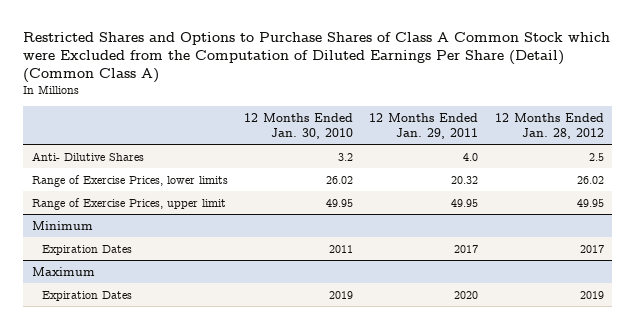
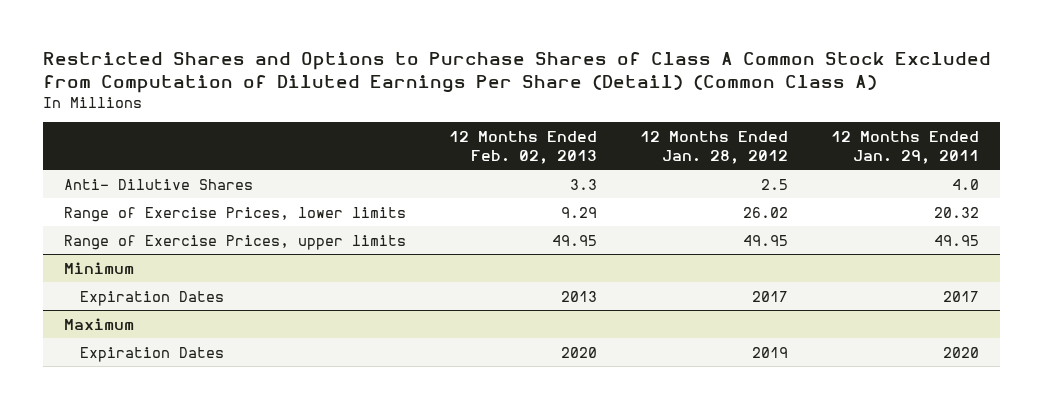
- Restricted Shares and Options to Purchase Shares of Class A Common Stock which were Excluded from the Computation of Diluted Earnings Per Share (Detail) (Common Class A)
+ Restricted Shares and Options to Purchase Shares of Class A Common Stock Excluded from Computation of Diluted Earnings Per Share (Detail) (Common Class A)
- | 12 Months Ended Jan. 30, 2010 | 12 Months Ended Jan. 29, 2011 | 12 Months Ended Jan. 28, 2012
+ | 12 Months Ended Feb. 02, 2013 | 12 Months Ended Jan. 28, 2012 | 12 Months Ended Jan. 29, 2011
- Range of Exercise Prices, upper limit | 49.95 | 49.95 | 49.95
+ Range of Exercise Prices, upper limits | 49.95 | 49.95 | 49.95

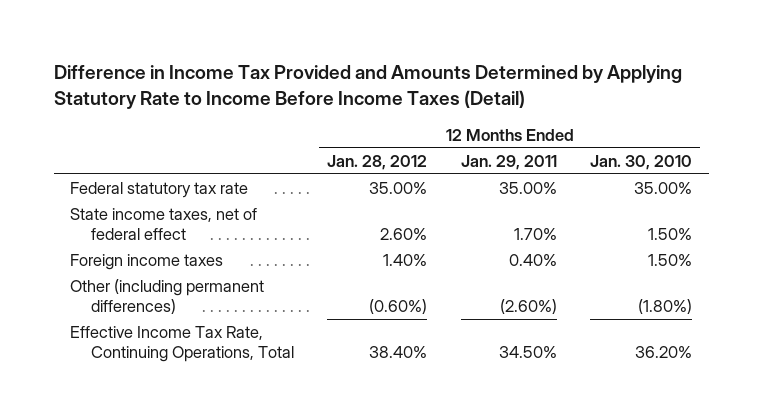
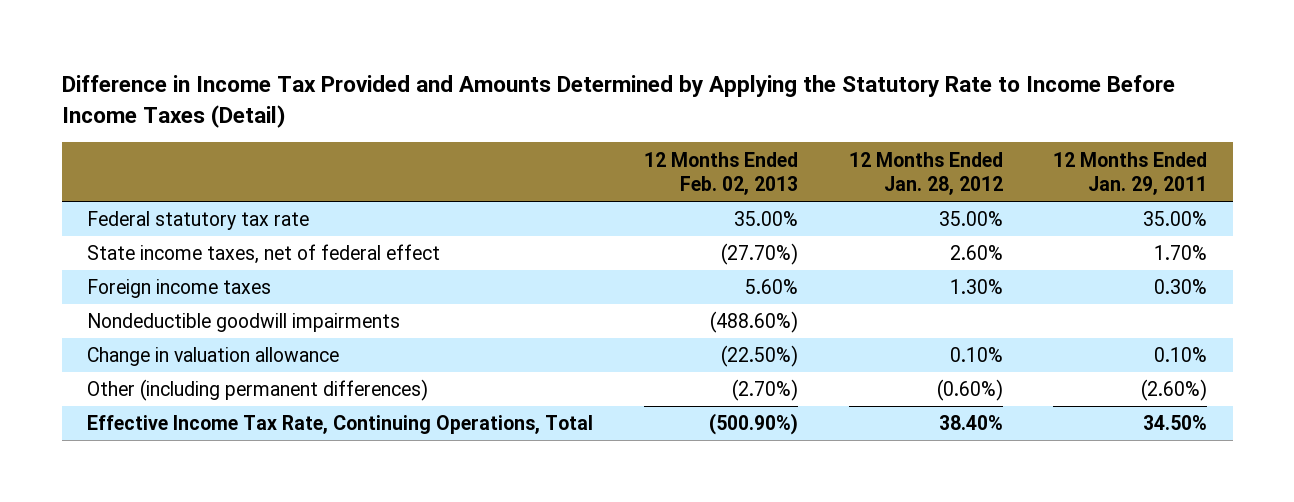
- Difference in Income Tax Provided and Amounts Determined by Applying Statutory Rate to Income Before Income Taxes (Detail)
+ Difference in Income Tax Provided and Amounts Determined by Applying the Statutory Rate to Income Before Income Taxes (Detail)
- | 12 Months Ended Jan. 28, 2012 | 12 Months Ended Jan. 29, 2011 | 12 Months Ended Jan. 30, 2010
+ | 12 Months Ended Feb. 02, 2013 | 12 Months Ended Jan. 28, 2012 | 12 Months Ended Jan. 29, 2011
- Foreign income taxes | 1.40% | 0.40% | 1.50%
+ Foreign income taxes | 5.60% | 1.30% | 0.30%
+ Nondeductible goodwill impairments | (488.60%) | |
+ Change in valuation allowance | (22.50%) | 0.10% | 0.10%

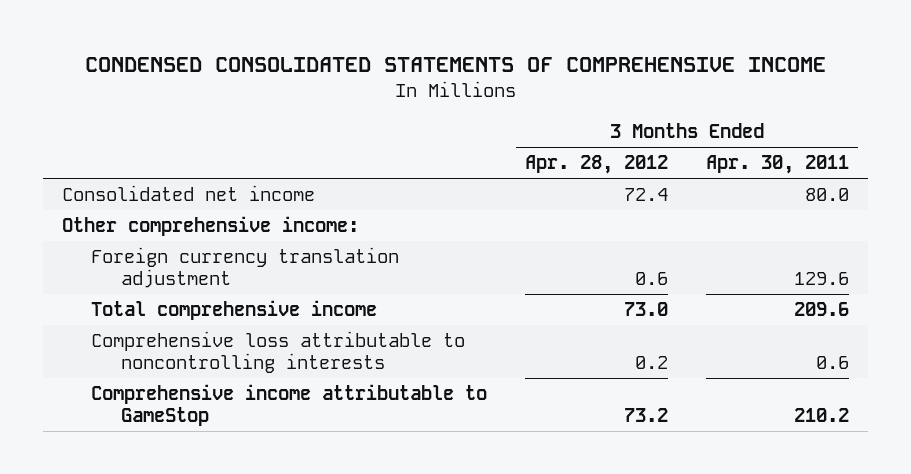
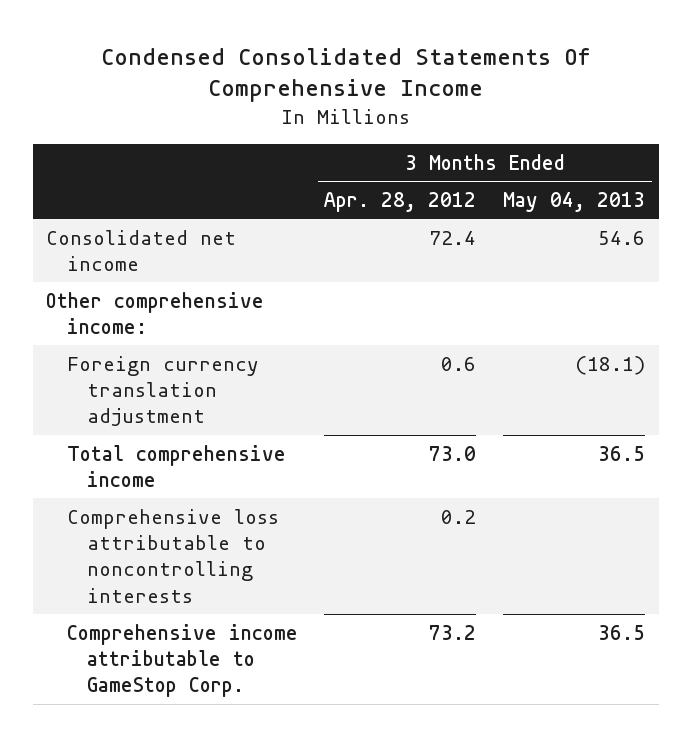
- CONDENSED CONSOLIDATED STATEMENTS OF COMPREHENSIVE INCOME
+ Condensed Consolidated Statements Of Comprehensive Income
- | 3 Months Ended Apr. 28, 2012 | 3 Months Ended Apr. 30, 2011
+ | 3 Months Ended Apr. 28, 2012 | 3 Months Ended May 04, 2013
- Comprehensive income attributable to GameStop | 73.2 | 210.2
+ Comprehensive income attributable to GameStop Corp. | 73.2 | 36.5

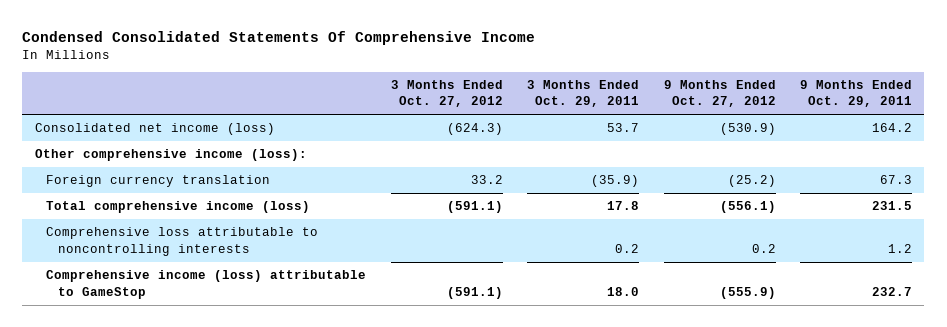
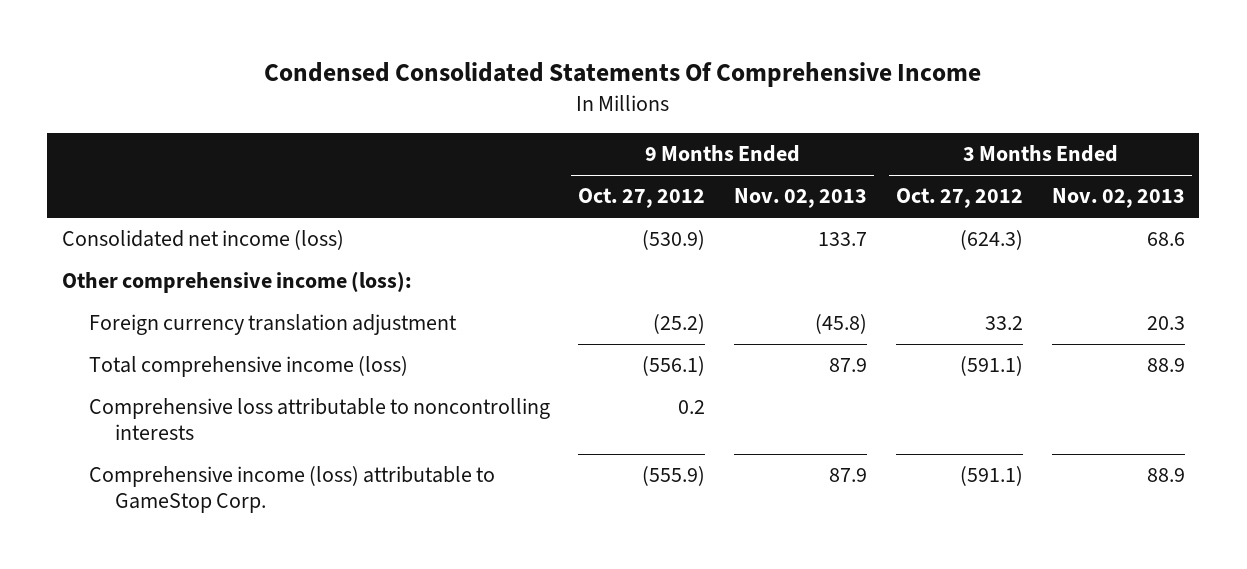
- | 3 Months Ended Oct. 27, 2012 | 3 Months Ended Oct. 29, 2011 | 9 Months Ended Oct. 27, 2012 | 9 Months Ended Oct. 29, 2011
+ | 9 Months Ended Oct. 27, 2012 | 9 Months Ended Nov. 02, 2013 | 3 Months Ended Oct. 27, 2012 | 3 Months Ended Nov. 02, 2013
- Foreign currency translation | 33.2 | (35.9) | (25.2) | 67.3
+ Foreign currency translation adjustment | (25.2) | (45.8) | 33.2 | 20.3
- Comprehensive income (loss) attributable to GameStop | (591.1) | 18.0 | (555.9) | 232.7
+ Comprehensive income (loss) attributable to GameStop Corp. | (555.9) | 87.9 | (591.1) | 88.9

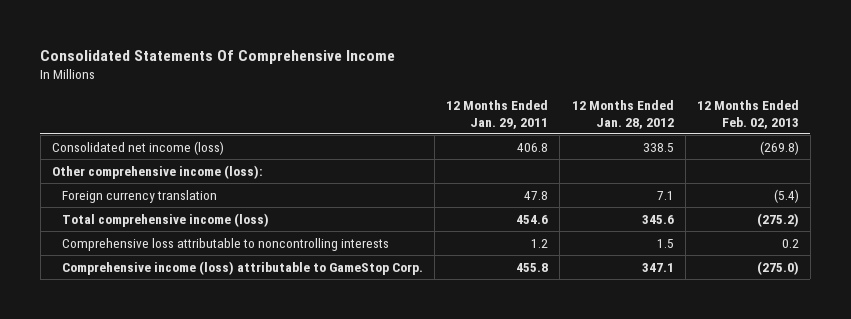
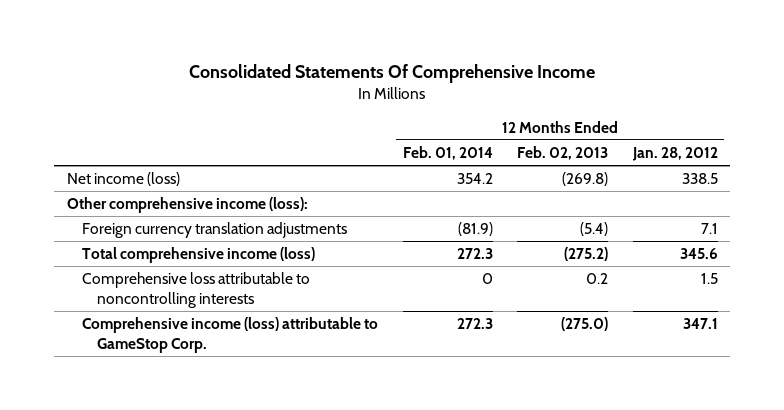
- | 12 Months Ended Jan. 29, 2011 | 12 Months Ended Jan. 28, 2012 | 12 Months Ended Feb. 02, 2013
+ | 12 Months Ended Feb. 01, 2014 | 12 Months Ended Feb. 02, 2013 | 12 Months Ended Jan. 28, 2012
- Consolidated net income (loss) | 406.8 | 338.5 | (269.8)
+ Net income (loss) | 354.2 | (269.8) | 338.5
- Foreign currency translation | 47.8 | 7.1 | (5.4)
+ Foreign currency translation adjustments | (81.9) | (5.4) | 7.1

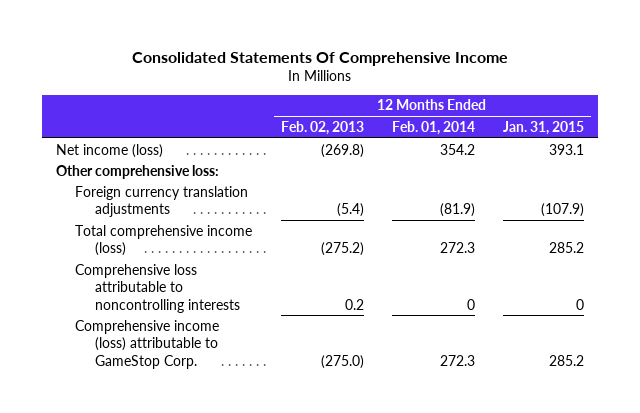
- | 12 Months Ended Feb. 01, 2014 | 12 Months Ended Feb. 02, 2013 | 12 Months Ended Jan. 28, 2012
+ | 12 Months Ended Feb. 02, 2013 | 12 Months Ended Feb. 01, 2014 | 12 Months Ended Jan. 31, 2015
- Other comprehensive income (loss):
+ Other comprehensive loss:

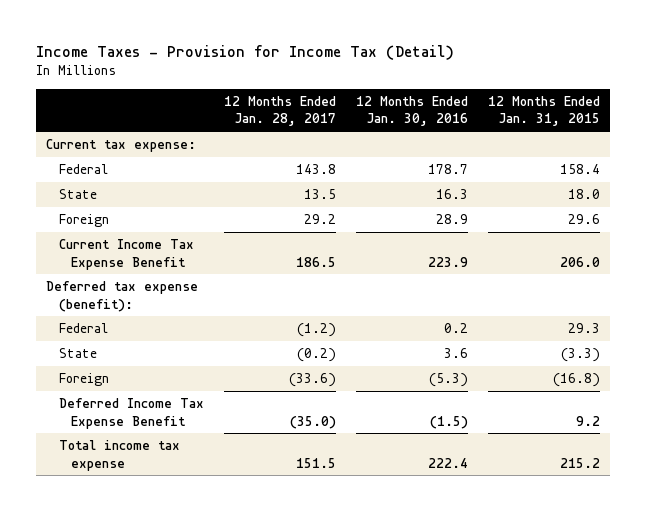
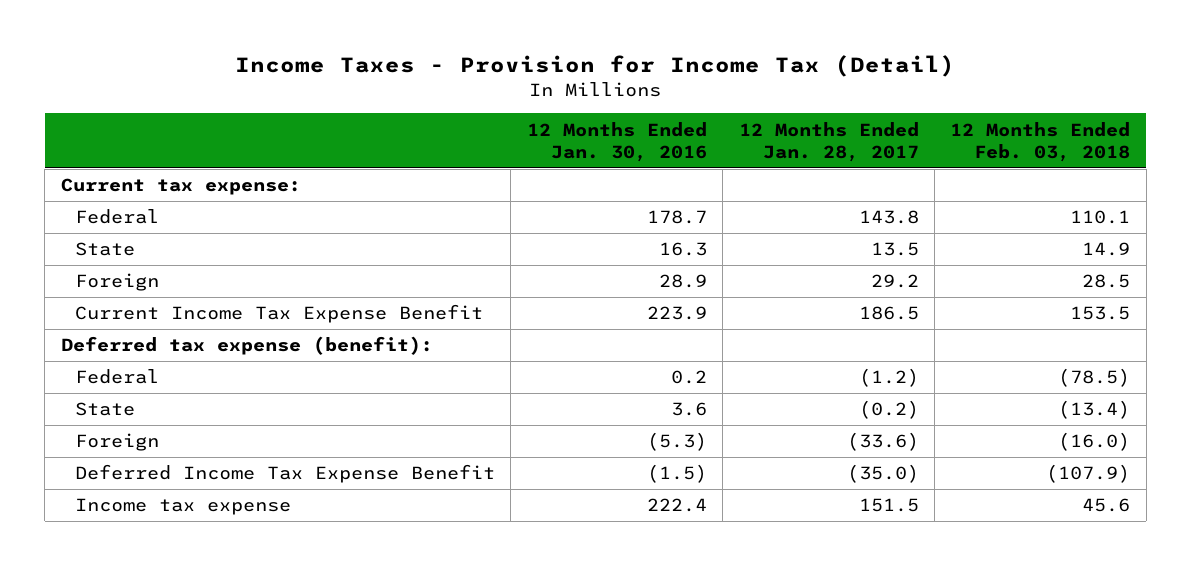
- | 12 Months Ended Jan. 28, 2017 | 12 Months Ended Jan. 30, 2016 | 12 Months Ended Jan. 31, 2015
+ | 12 Months Ended Jan. 30, 2016 | 12 Months Ended Jan. 28, 2017 | 12 Months Ended Feb. 03, 2018
- Total income tax expense | 151.5 | 222.4 | 215.2
+ Income tax expense | 222.4 | 151.5 | 45.6

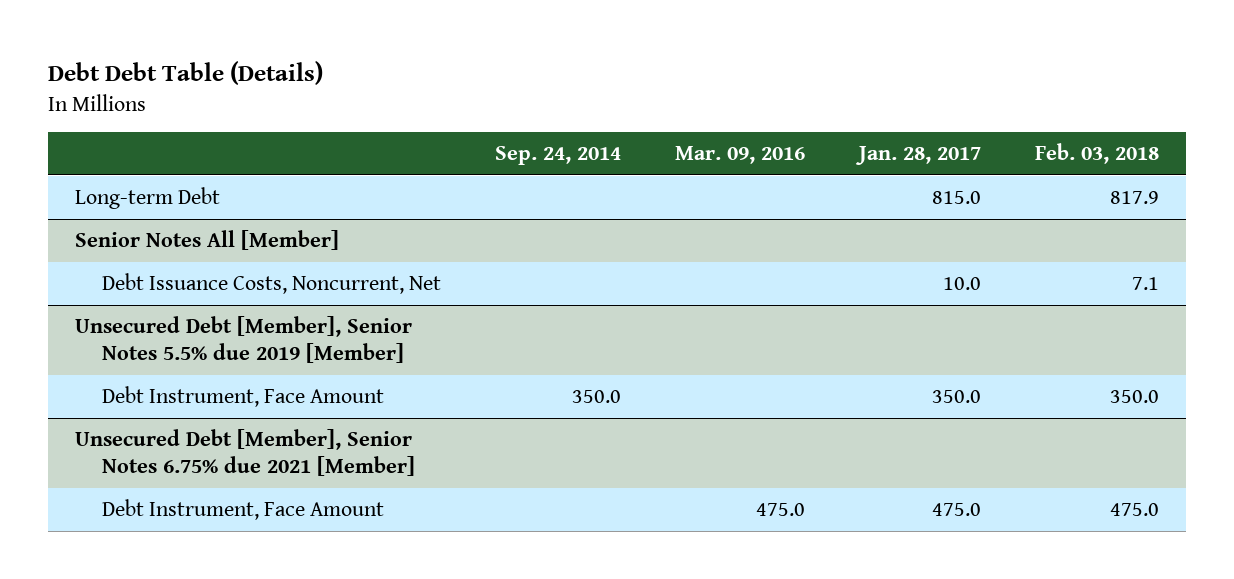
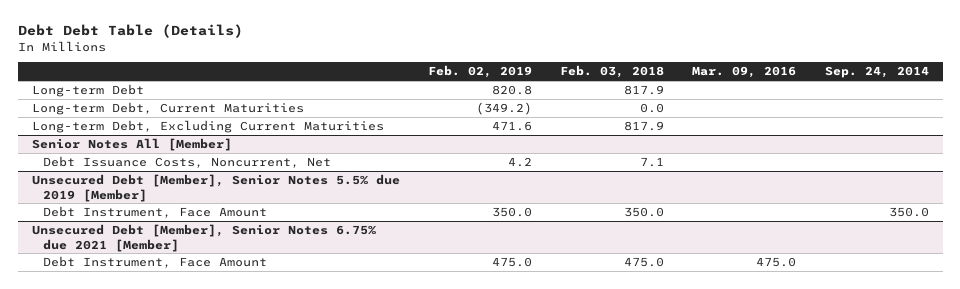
- | Sep. 24, 2014 | Mar. 09, 2016 | Jan. 28, 2017 | Feb. 03, 2018
+ | Feb. 02, 2019 | Feb. 03, 2018 | Mar. 09, 2016 | Sep. 24, 2014
+ Long-term Debt, Current Maturities | (349.2) | 0.0 | |
+ Long-term Debt, Excluding Current Maturities | 471.6 | 817.9 | |

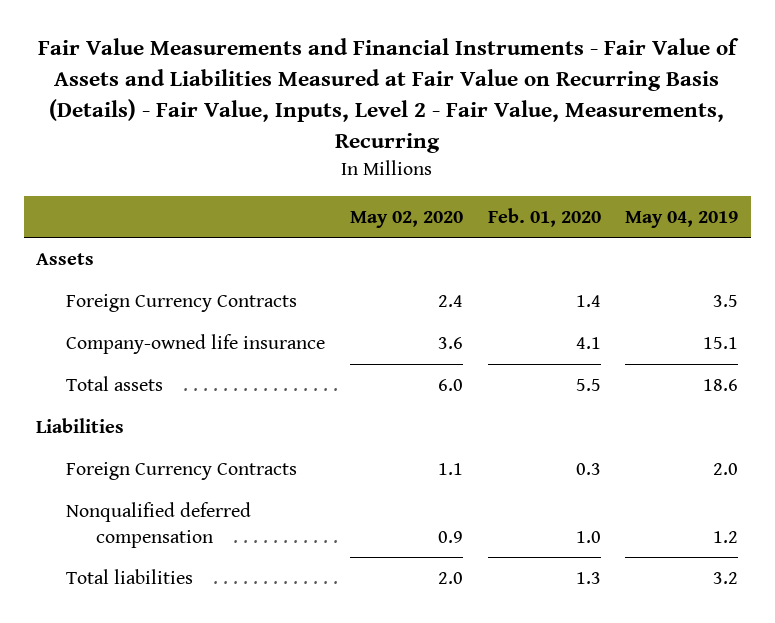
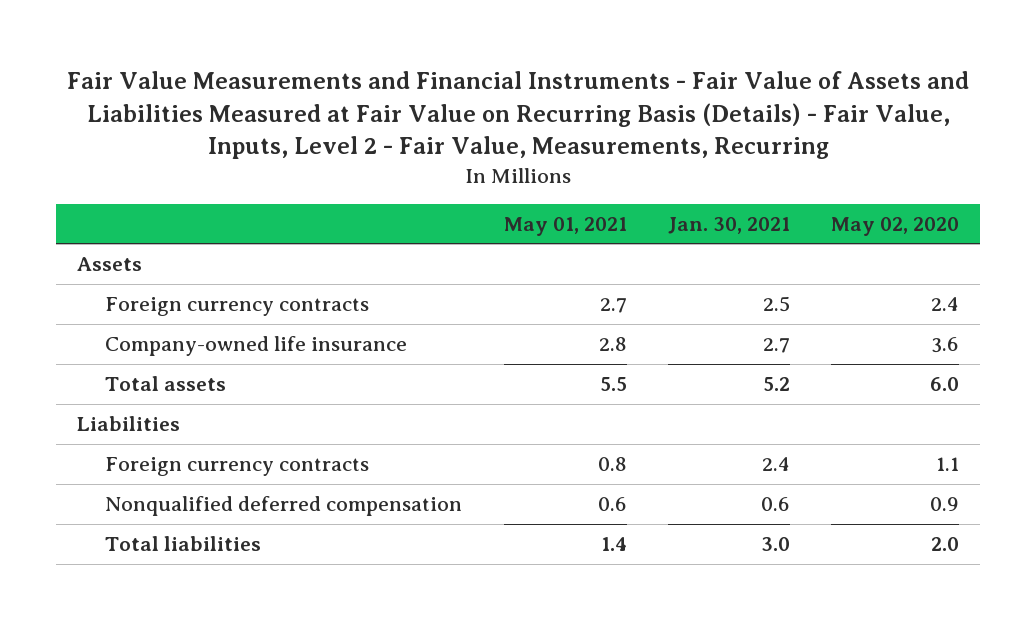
- | May 02, 2020 | Feb. 01, 2020 | May 04, 2019
+ | May 01, 2021 | Jan. 30, 2021 | May 02, 2020
- Foreign Currency Contracts | 2.4 | 1.4 | 3.5
+ Foreign currency contracts | 2.7 | 2.5 | 2.4
- Foreign Currency Contracts | 1.1 | 0.3 | 2.0
+ Foreign currency contracts | 0.8 | 2.4 | 1.1

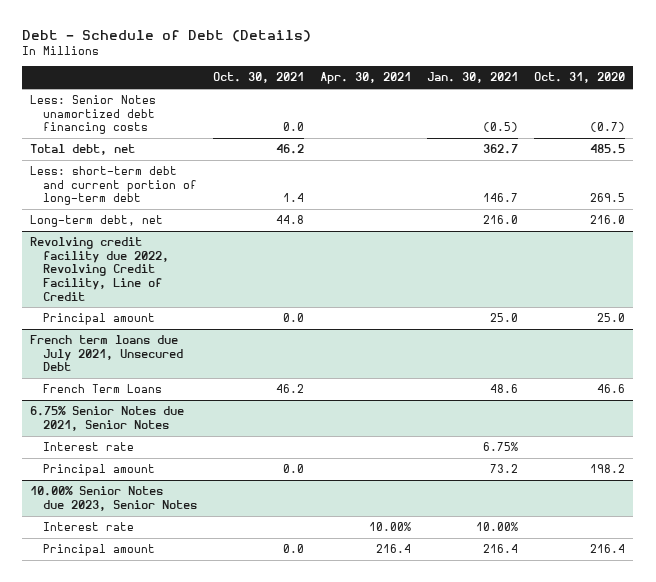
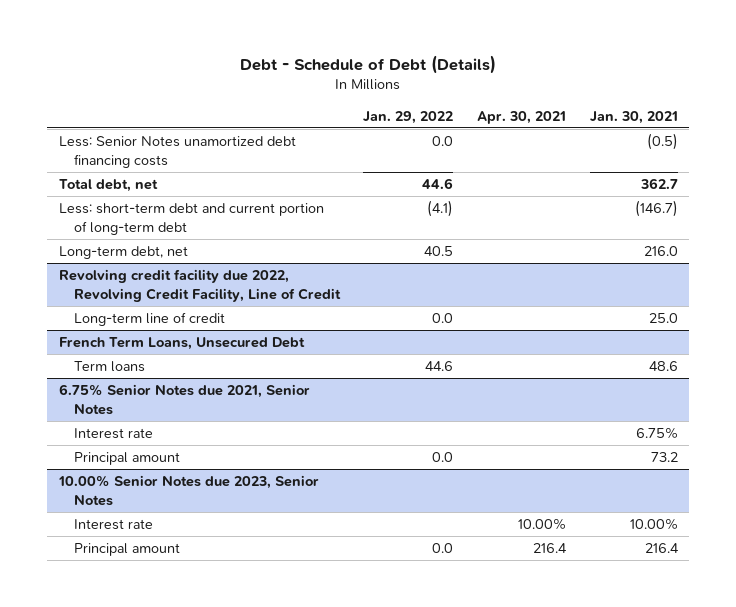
- | Oct. 30, 2021 | Apr. 30, 2021 | Jan. 30, 2021 | Oct. 31, 2020
+ | Jan. 29, 2022 | Apr. 30, 2021 | Jan. 30, 2021
- Less: short-term debt and current portion of long-term debt | 1.4 | | 146.7 | 269.5
+ Less: short-term debt and current portion of long-term debt | (4.1) | | (146.7)
@ Revolving credit facility due 2022, Revolving Credit Facility, Line of Credit
- Principal amount | 0.0 | | 25.0 | 25.0
- French term loans due July 2021, Unsecured Debt
- French Term Loans | 46.2 | | 48.6 | 46.6
@ Revolving credit facility due 2022, Revolving Credit Facility, Line of Credit
+ Long-term line of credit | 0.0 | | 25.0
+ French Term Loans, Unsecured Debt
+ Term loans | 44.6 | | 48.6

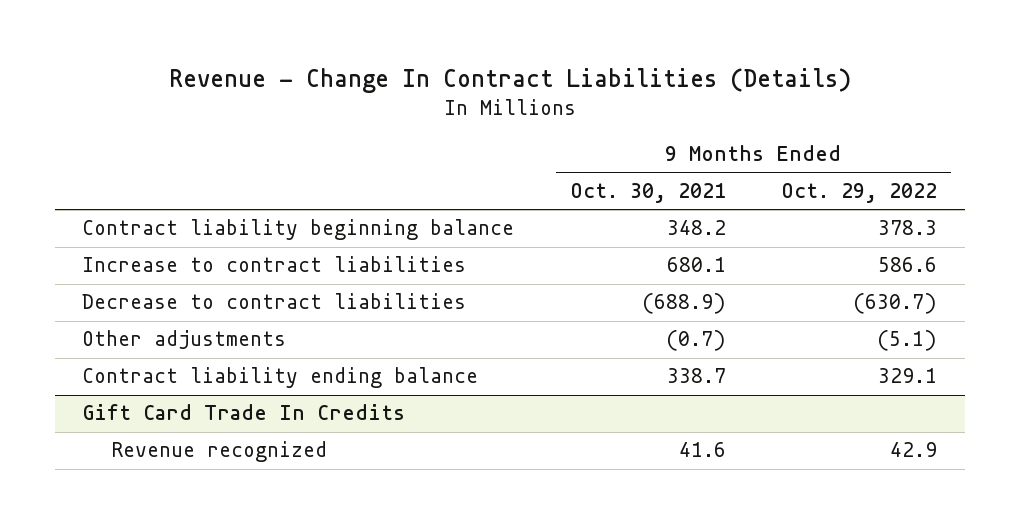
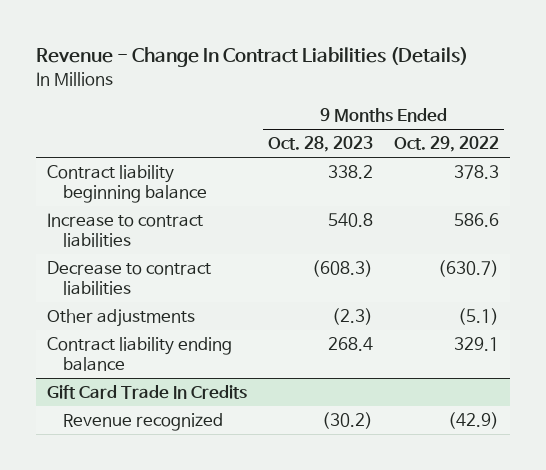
- | 9 Months Ended Oct. 30, 2021 | 9 Months Ended Oct. 29, 2022
+ | 9 Months Ended Oct. 28, 2023 | 9 Months Ended Oct. 29, 2022
@ Gift Card Trade In Credits
- Revenue recognized | 41.6 | 42.9
+ Revenue recognized | (30.2) | (42.9)

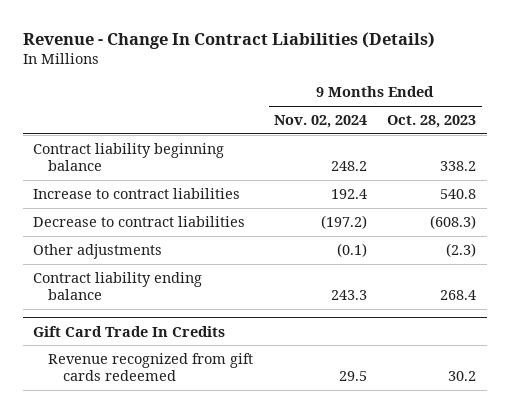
- | 9 Months Ended Oct. 28, 2023 | 9 Months Ended Oct. 29, 2022
+ | 9 Months Ended Nov. 02, 2024 | 9 Months Ended Oct. 28, 2023
@ Gift Card Trade In Credits
- Revenue recognized | (30.2) | (42.9)
+ Revenue recognized from gift cards redeemed | 29.5 | 30.2

